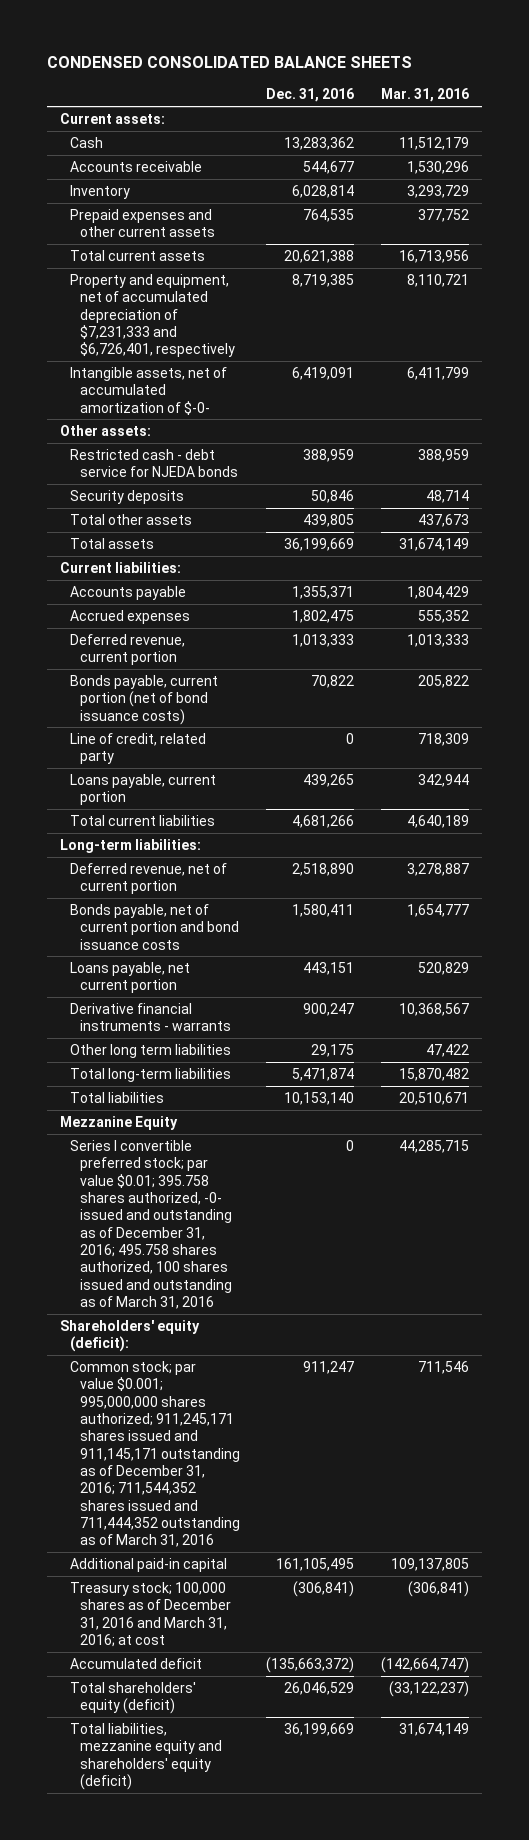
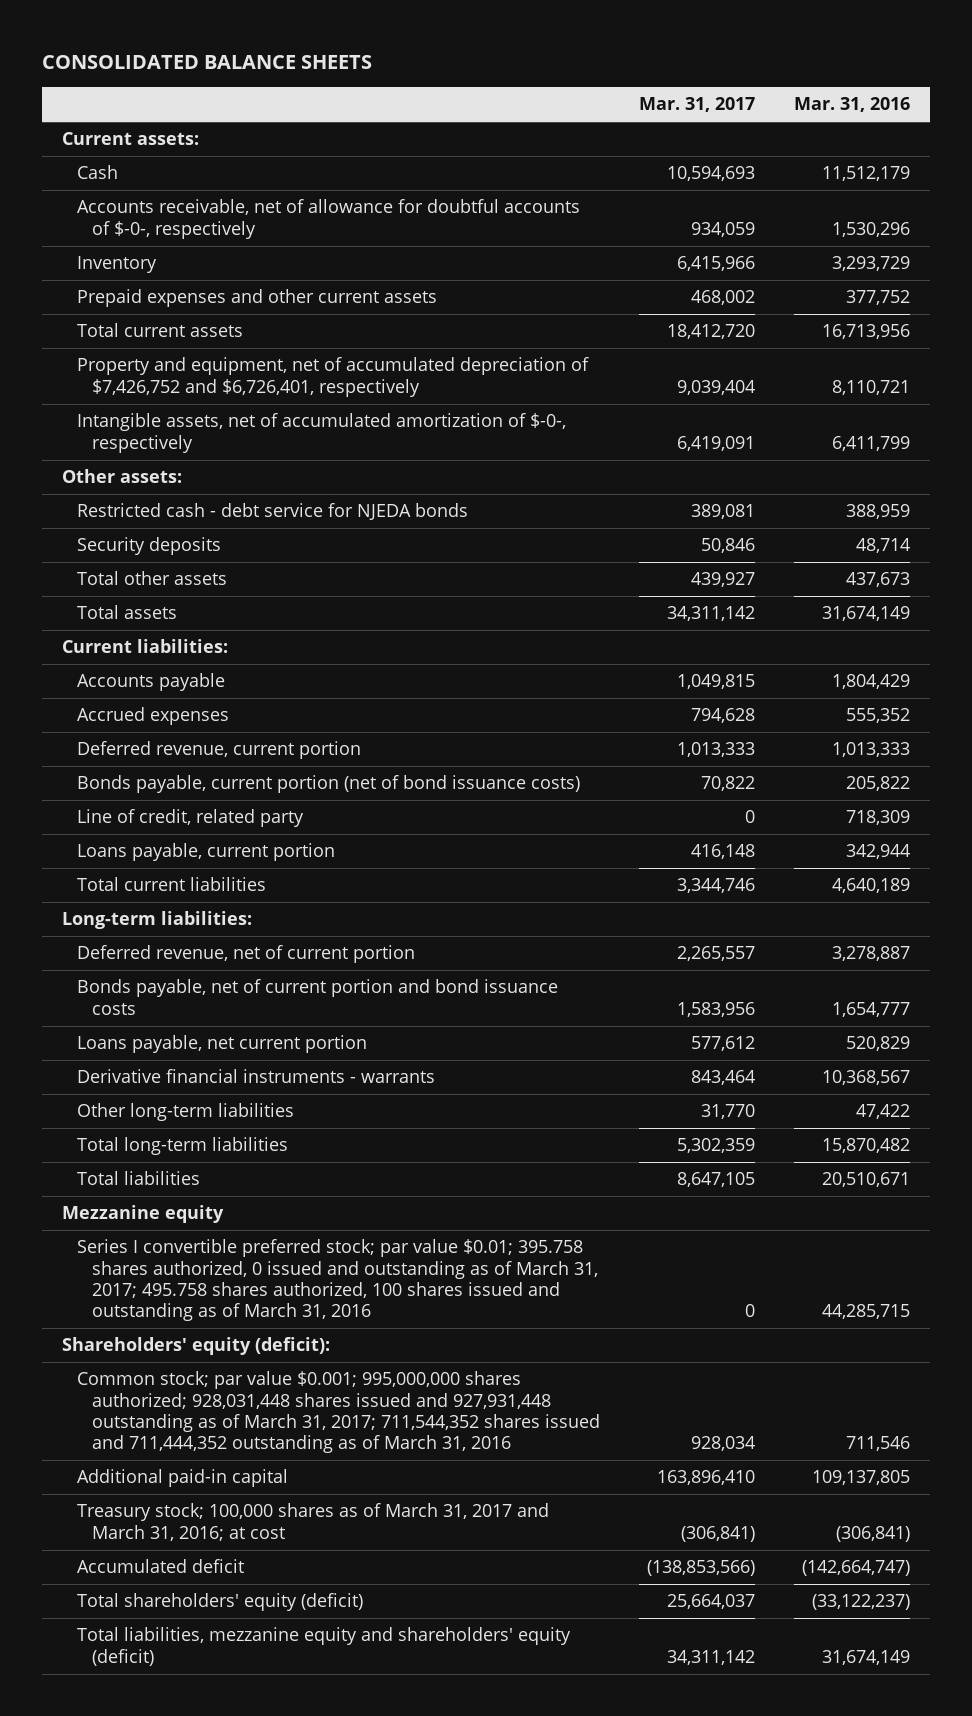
- CONDENSED CONSOLIDATED BALANCE SHEETS
+ CONSOLIDATED BALANCE SHEETS
- | Dec. 31, 2016 | Mar. 31, 2016
+ | Mar. 31, 2017 | Mar. 31, 2016
- Accounts receivable | 544,677 | 1,530,296
+ Accounts receivable, net of allowance for doubtful accounts of $-0-, respectively | 934,059 | 1,530,296
- Property and equipment, net of accumulated depreciation of $7,231,333 and $6,726,401, respectively | 8,719,385 | 8,110,721
- Intangible assets, net of accumulated amortization of $-0- | 6,419,091 | 6,411,799
+ Property and equipment, net of accumulated depreciation of $7,426,752 and $6,726,401, respectively | 9,039,404 | 8,110,721
+ Intangible assets, net of accumulated amortization of $-0-, respectively | 6,419,091 | 6,411,799
- Other long term liabilities | 29,175 | 47,422
+ Other long-term liabilities | 31,770 | 47,422
- Mezzanine Equity
- Series I convertible preferred stock; par value $0.01; 395.758 shares authorized, -0- issued and outstanding as of December 31, 2016; 495.758 shares authorized, 100 shares issued and outstanding as of March 31, 2016 | 0 | 44,285,715
+ Mezzanine equity
+ Series I convertible preferred stock; par value $0.01; 395.758 shares authorized, 0 issued and outstanding as of March 31, 2017; 495.758 shares authorized, 100 shares issued and outstanding as of March 31, 2016 | 0 | 44,285,715
- Common stock; par value $0.001; 995,000,000 shares authorized; 911,245,171 shares issued and 911,145,171 outstanding as of December 31, 2016; 711,544,352 shares issued and 711,444,352 outstanding as of March 31, 2016 | 911,247 | 711,546
+ Common stock; par value $0.001; 995,000,000 shares authorized; 928,031,448 shares issued and 927,931,448 outstanding as of March 31, 2017; 711,544,352 shares issued and 711,444,352 outstanding as of March 31, 2016 | 928,034 | 711,546
- Treasury stock; 100,000 shares as of December 31, 2016 and March 31, 2016; at cost | (306,841) | (306,841)
+ Treasury stock; 100,000 shares as of March 31, 2017 and March 31, 2016; at cost | (306,841) | (306,841)

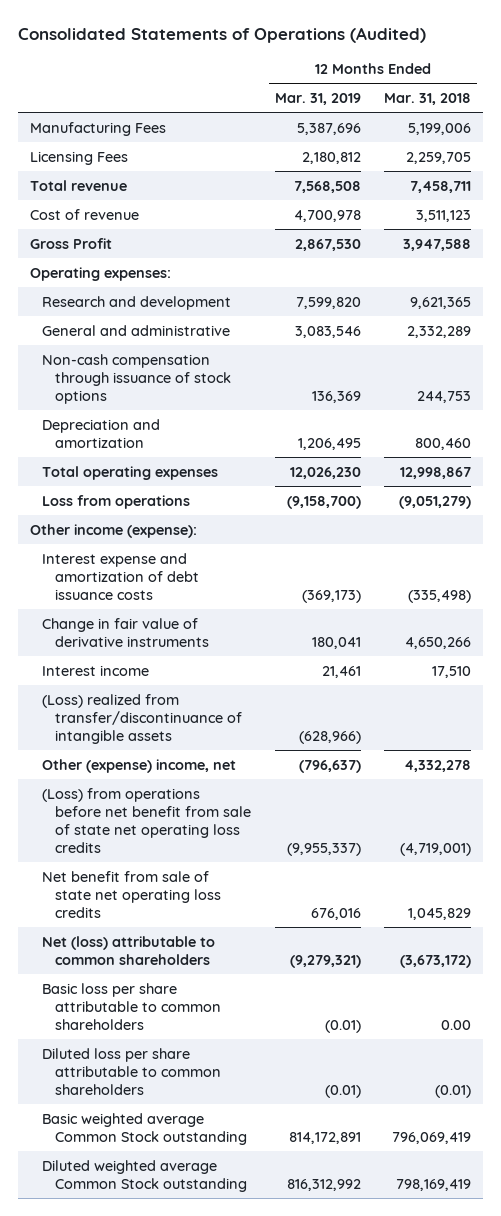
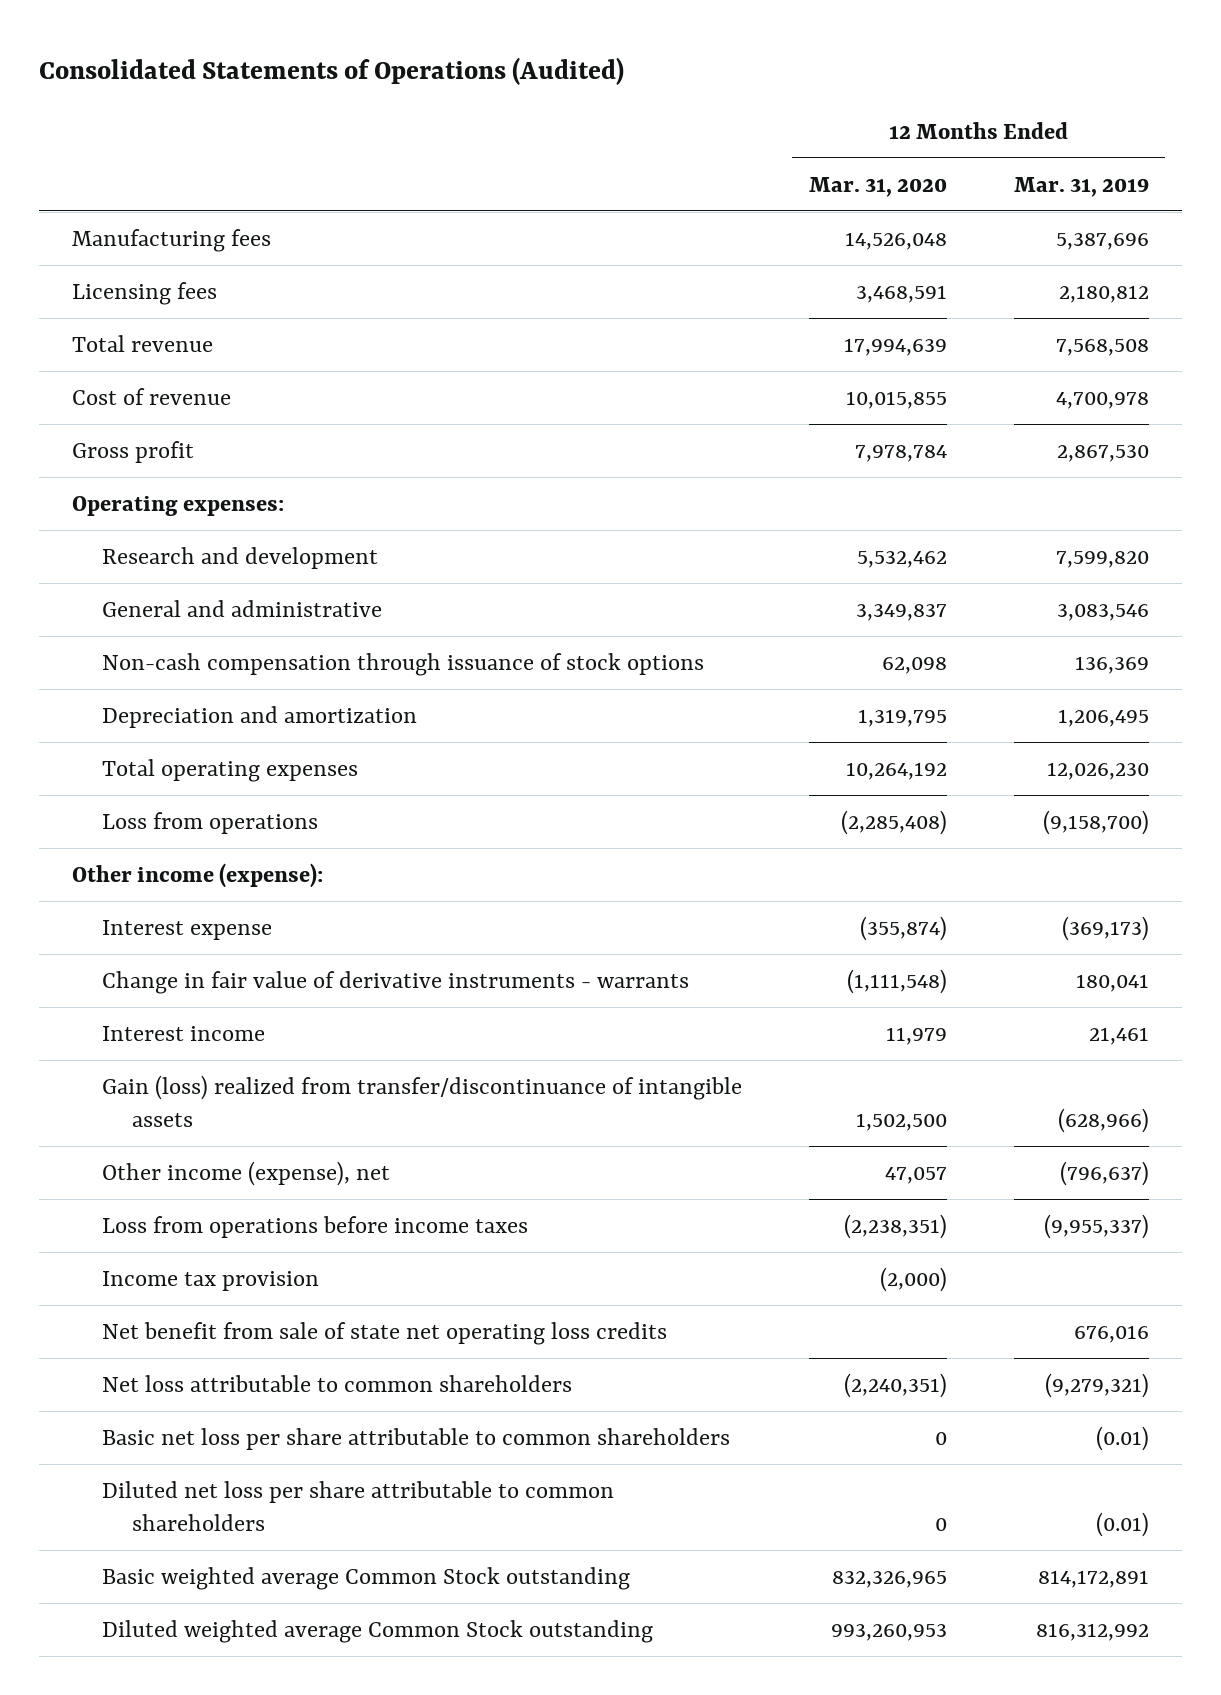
- | 12 Months Ended Mar. 31, 2019 | 12 Months Ended Mar. 31, 2018
+ | 12 Months Ended Mar. 31, 2020 | 12 Months Ended Mar. 31, 2019
- Manufacturing Fees | 5,387,696 | 5,199,006
- Licensing Fees | 2,180,812 | 2,259,705
+ Manufacturing fees | 14,526,048 | 5,387,696
+ Licensing fees | 3,468,591 | 2,180,812
- Gross Profit | 2,867,530 | 3,947,588
+ Gross profit | 7,978,784 | 2,867,530
- Interest expense and amortization of debt issuance costs | (369,173) | (335,498)
- Change in fair value of derivative instruments | 180,041 | 4,650,266
+ Interest expense | (355,874) | (369,173)
+ Change in fair value of derivative instruments - warrants | (1,111,548) | 180,041
- (Loss) realized from transfer/discontinuance of intangible assets | (628,966) |
- Other (expense) income, net | (796,637) | 4,332,278
- (Loss) from operations before net benefit from sale of state net operating loss credits | (9,955,337) | (4,719,001)
+ Gain (loss) realized from transfer/discontinuance of intangible assets | 1,502,500 | (628,966)
+ Other income (expense), net | 47,057 | (796,637)
+ Loss from operations before income taxes | (2,238,351) | (9,955,337)
+ Income tax provision | (2,000) |
- Net (loss) attributable to common shareholders | (9,279,321) | (3,673,172)
- Basic loss per share attributable to common shareholders | (0.01) | 0.00
- Diluted loss per share attributable to common shareholders | (0.01) | (0.01)
+ Net loss attributable to common shareholders | (2,240,351) | (9,279,321)
+ Basic net loss per share attributable to common shareholders | 0 | (0.01)
+ Diluted net loss per share attributable to common shareholders | 0 | (0.01)

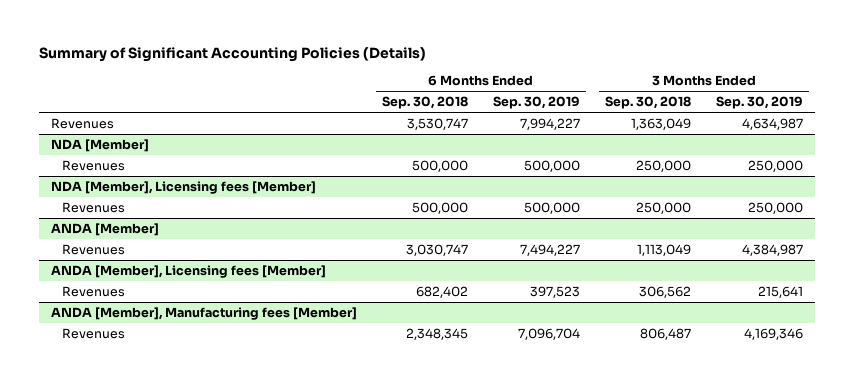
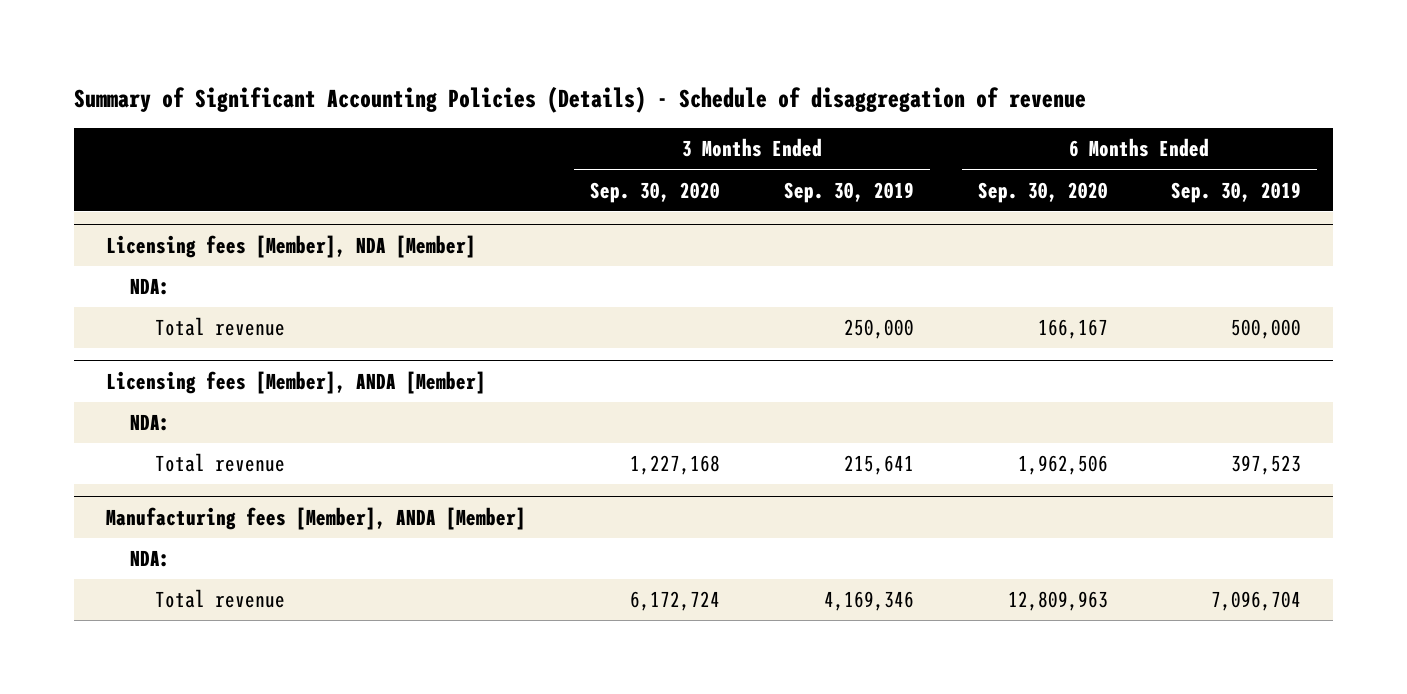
- Summary of Significant Accounting Policies (Details)
+ Summary of Significant Accounting Policies (Details) - Schedule of disaggregation of revenue
- | 6 Months Ended Sep. 30, 2018 | 6 Months Ended Sep. 30, 2019 | 3 Months Ended Sep. 30, 2018 | 3 Months Ended Sep. 30, 2019
+ | 3 Months Ended Sep. 30, 2020 | 3 Months Ended Sep. 30, 2019 | 6 Months Ended Sep. 30, 2020 | 6 Months Ended Sep. 30, 2019
- Revenues | 3,530,747 | 7,994,227 | 1,363,049 | 4,634,987
- NDA [Member]
- Revenues | 500,000 | 500,000 | 250,000 | 250,000
- NDA [Member], Licensing fees [Member]
- Revenues | 500,000 | 500,000 | 250,000 | 250,000
- ANDA [Member]
- Revenues | 3,030,747 | 7,494,227 | 1,113,049 | 4,384,987
- ANDA [Member], Licensing fees [Member]
- Revenues | 682,402 | 397,523 | 306,562 | 215,641
- ANDA [Member], Manufacturing fees [Member]
- Revenues | 2,348,345 | 7,096,704 | 806,487 | 4,169,346
+ Licensing fees [Member], NDA [Member]
+ NDA:
+ Total revenue | | 250,000 | 166,167 | 500,000
+ Licensing fees [Member], ANDA [Member]
+ NDA:
+ Total revenue | 1,227,168 | 215,641 | 1,962,506 | 397,523
+ Manufacturing fees [Member], ANDA [Member]
+ NDA:
+ Total revenue | 6,172,724 | 4,169,346 | 12,809,963 | 7,096,704

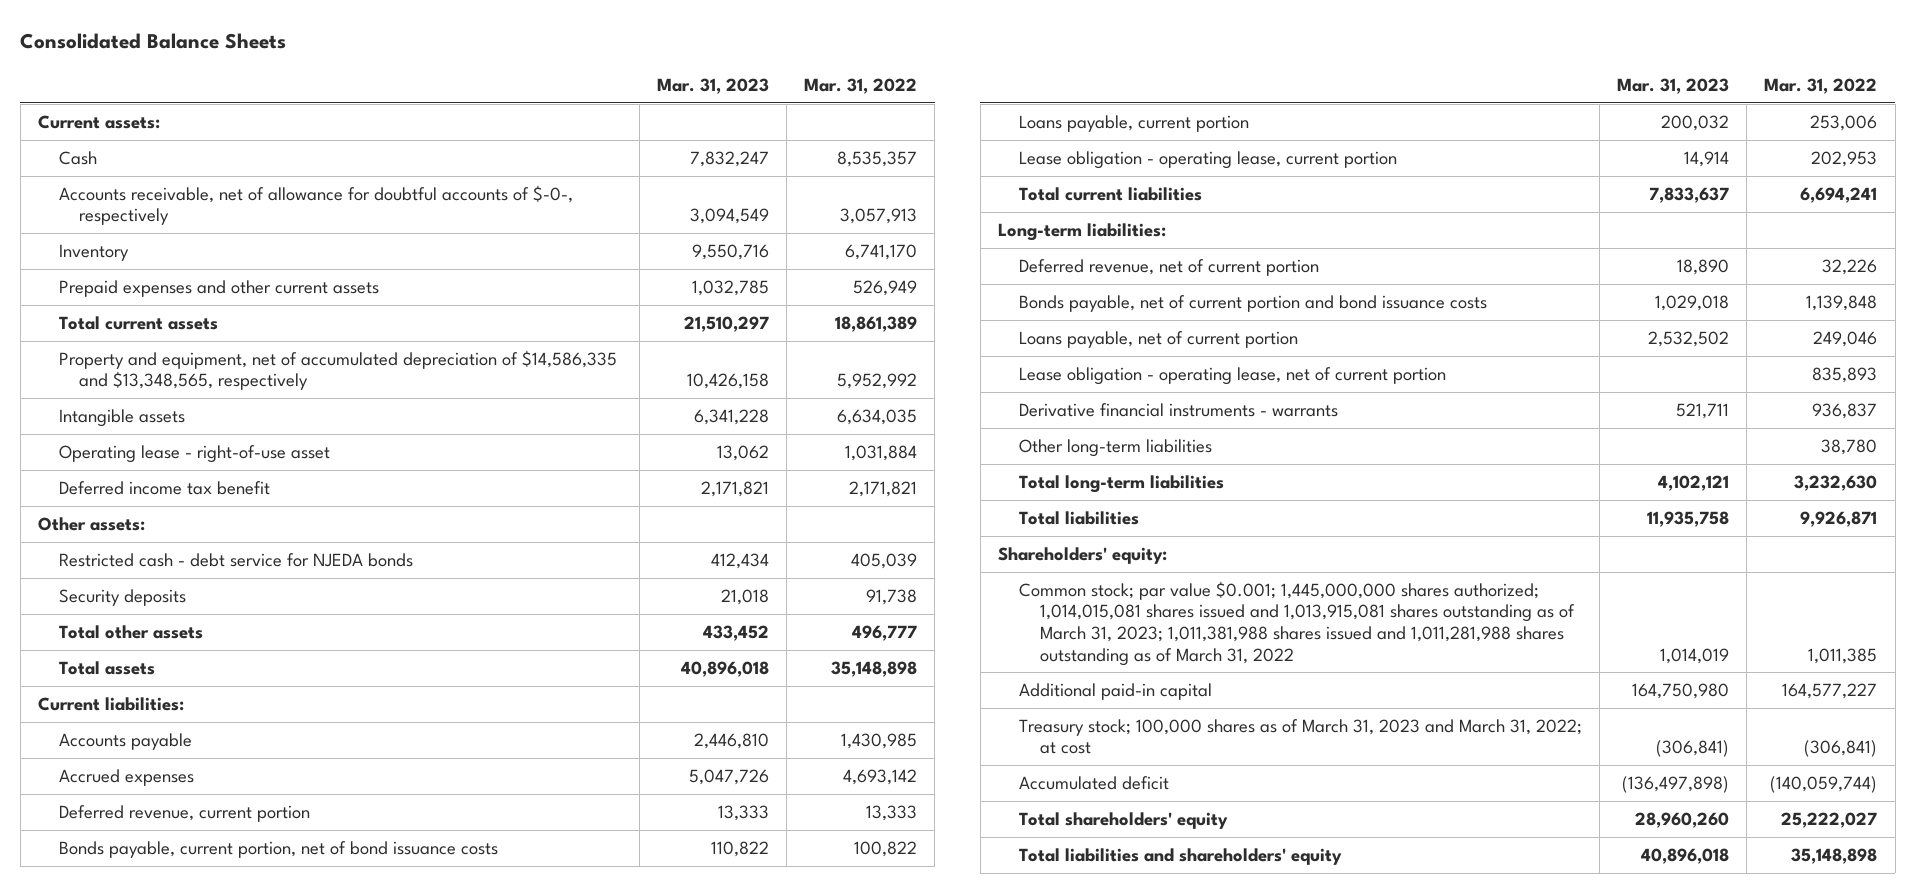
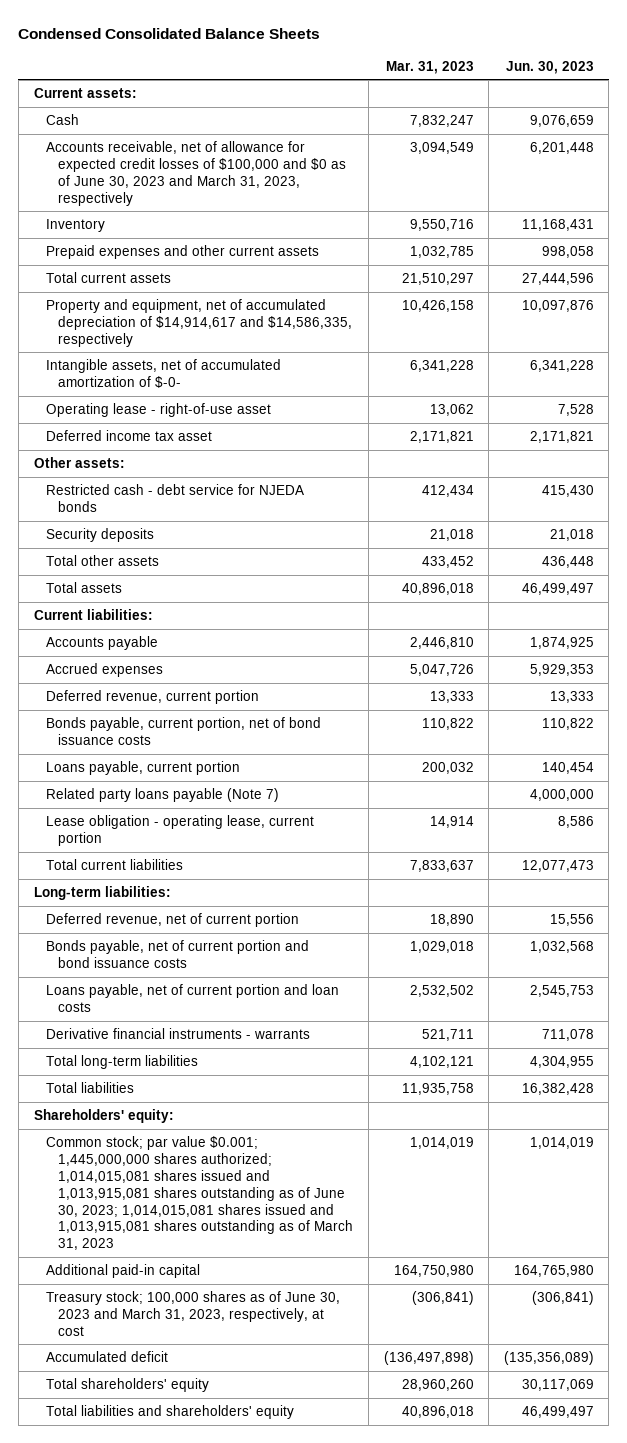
- Consolidated Balance Sheets
+ Condensed Consolidated Balance Sheets
- | Mar. 31, 2023 | Mar. 31, 2022
+ | Mar. 31, 2023 | Jun. 30, 2023
- Accounts receivable, net of allowance for doubtful accounts of $-0-, respectively | 3,094,549 | 3,057,913
+ Accounts receivable, net of allowance for expected credit losses of $100,000 and $0 as of June 30, 2023 and March 31, 2023, respectively | 3,094,549 | 6,201,448
- Property and equipment, net of accumulated depreciation of $14,586,335 and $13,348,565, respectively | 10,426,158 | 5,952,992
- Intangible assets | 6,341,228 | 6,634,035
+ Property and equipment, net of accumulated depreciation of $14,914,617 and $14,586,335, respectively | 10,426,158 | 10,097,876
+ Intangible assets, net of accumulated amortization of $-0- | 6,341,228 | 6,341,228
- Deferred income tax benefit | 2,171,821 | 2,171,821
+ Deferred income tax asset | 2,171,821 | 2,171,821
+ Related party loans payable (Note 7) | | 4,000,000
- Loans payable, net of current portion | 2,532,502 | 249,046
- Lease obligation - operating lease, net of current portion | | 835,893
+ Loans payable, net of current portion and loan costs | 2,532,502 | 2,545,753
- Other long-term liabilities | | 38,780
- Common stock; par value $0.001; 1,445,000,000 shares authorized; 1,014,015,081 shares issued and 1,013,915,081 shares outstanding as of March 31, 2023; 1,011,381,988 shares issued and 1,011,281,988 shares outstanding as of March 31, 2022 | 1,014,019 | 1,011,385
+ Common stock; par value $0.001; 1,445,000,000 shares authorized; 1,014,015,081 shares issued and 1,013,915,081 shares outstanding as of June 30, 2023; 1,014,015,081 shares issued and 1,013,915,081 shares outstanding as of March 31, 2023 | 1,014,019 | 1,014,019
- Treasury stock; 100,000 shares as of March 31, 2023 and March 31, 2022; at cost | (306,841) | (306,841)
+ Treasury stock; 100,000 shares as of June 30, 2023 and March 31, 2023, respectively, at cost | (306,841) | (306,841)

